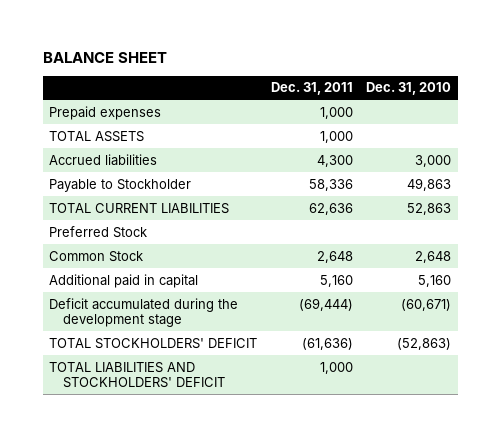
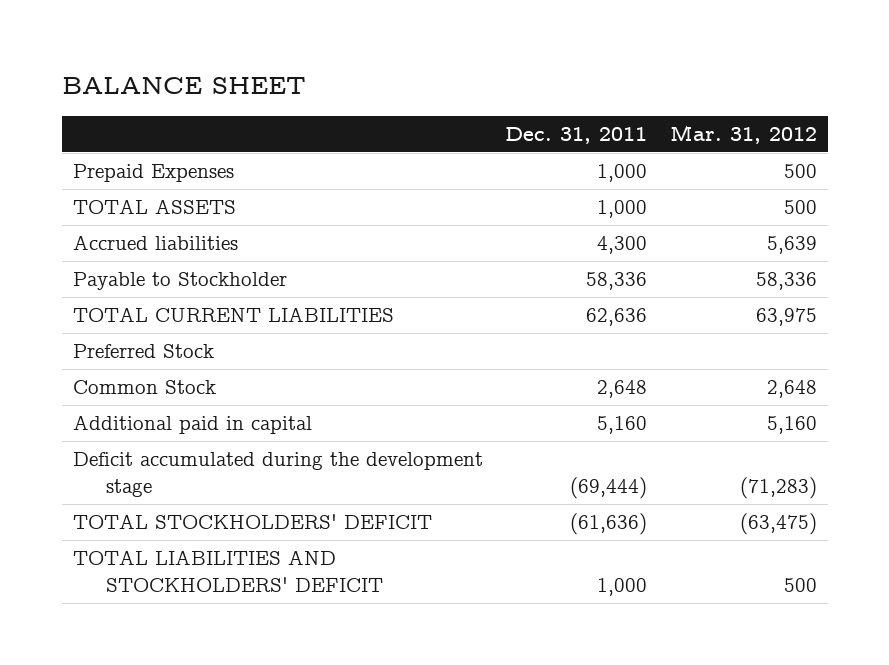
- | Dec. 31, 2011 | Dec. 31, 2010
+ | Dec. 31, 2011 | Mar. 31, 2012
- Prepaid expenses | 1,000 |
+ Prepaid Expenses | 1,000 | 500

